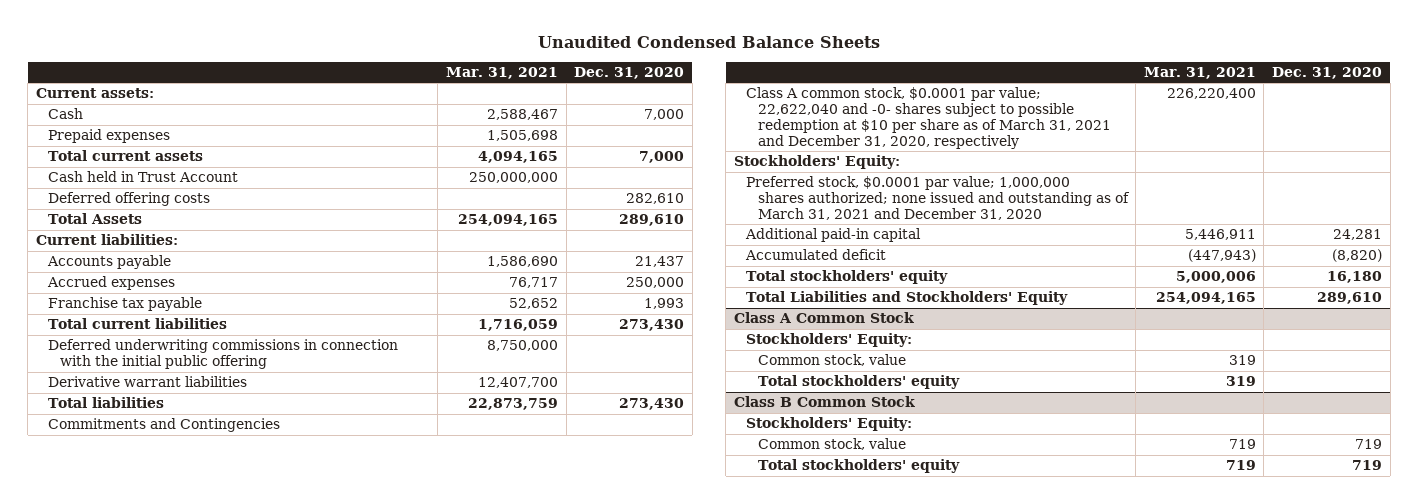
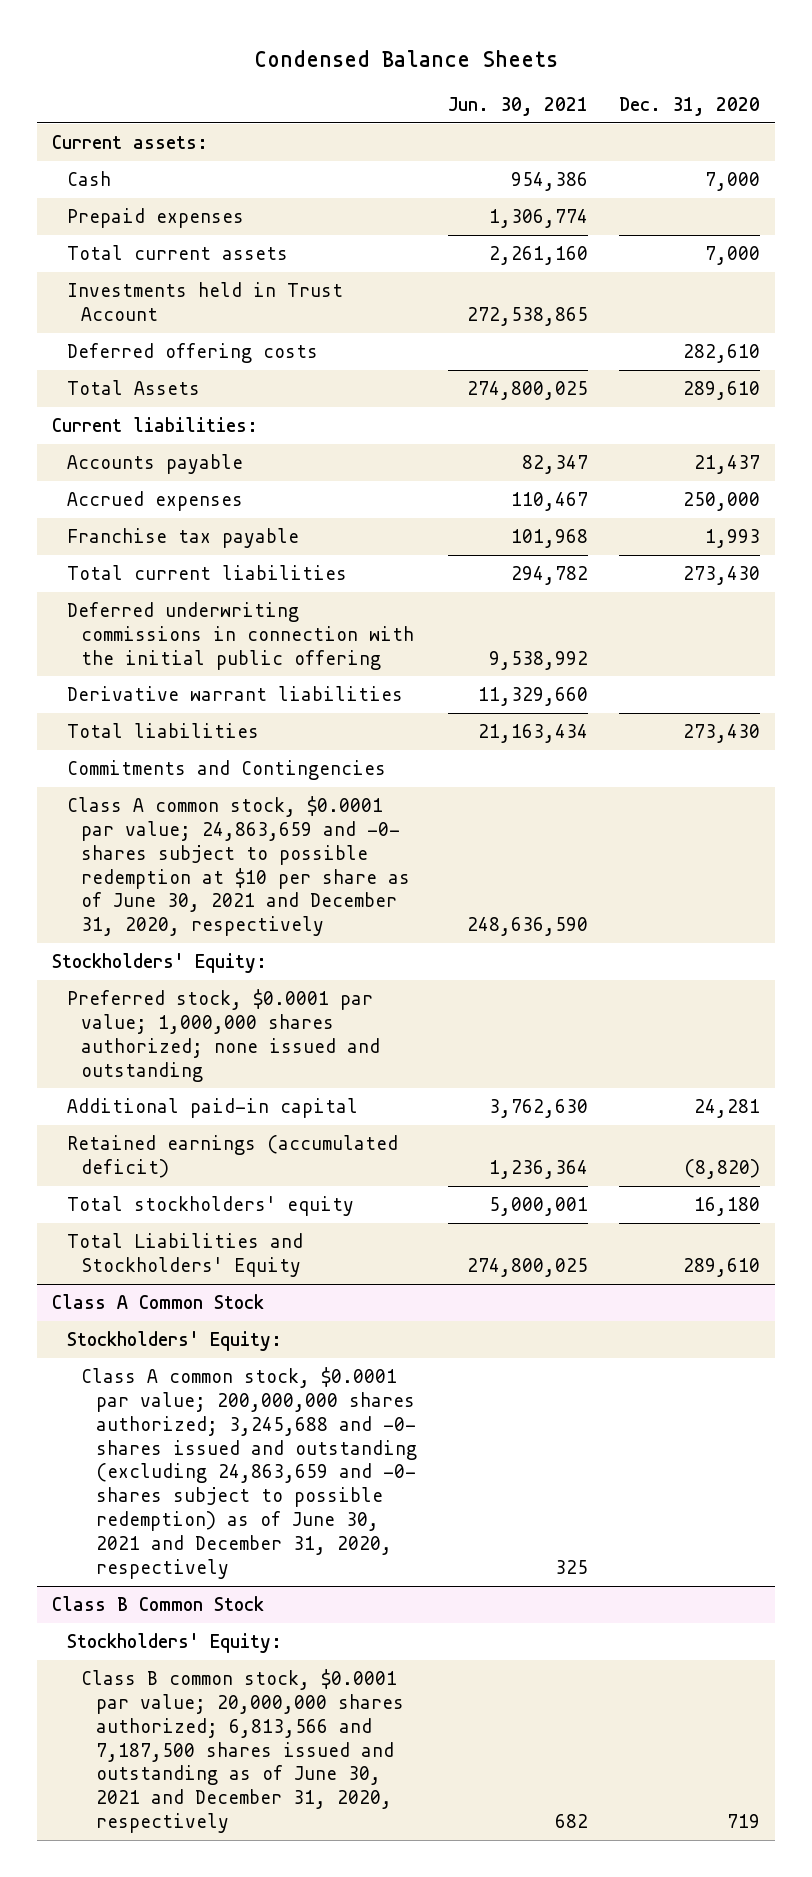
- Unaudited Condensed Balance Sheets
+ Condensed Balance Sheets
- | Mar. 31, 2021 | Dec. 31, 2020
+ | Jun. 30, 2021 | Dec. 31, 2020
- Cash held in Trust Account | 250,000,000 |
+ Investments held in Trust Account | 272,538,865 |
- Class A common stock, $0.0001 par value; 22,622,040 and -0- shares subject to possible redemption at $10 per share as of March 31, 2021 and December 31, 2020, respectively | 226,220,400 |
+ Class A common stock, $0.0001 par value; 24,863,659 and -0- shares subject to possible redemption at $10 per share as of June 30, 2021 and December 31, 2020, respectively | 248,636,590 |
- Preferred stock, $0.0001 par value; 1,000,000 shares authorized; none issued and outstanding as of March 31, 2021 and December 31, 2020
+ Preferred stock, $0.0001 par value; 1,000,000 shares authorized; none issued and outstanding
- Accumulated deficit | (447,943) | (8,820)
+ Retained earnings (accumulated deficit) | 1,236,364 | (8,820)
@ Class A Common Stock
- Common stock, value | 319 |
- Total stockholders' equity | 319 |
+ Class A common stock, $0.0001 par value; 200,000,000 shares authorized; 3,245,688 and -0- shares issued and outstanding (excluding 24,863,659 and -0- shares subject to possible redemption) as of June 30, 2021 and December 31, 2020, respectively | 325 |
@ Class B Common Stock
- Common stock, value | 719 | 719
- Total stockholders' equity | 719 | 719
+ Class B common stock, $0.0001 par value; 20,000,000 shares authorized; 6,813,566 and 7,187,500 shares issued and outstanding as of June 30, 2021 and December 31, 2020, respectively | 682 | 719

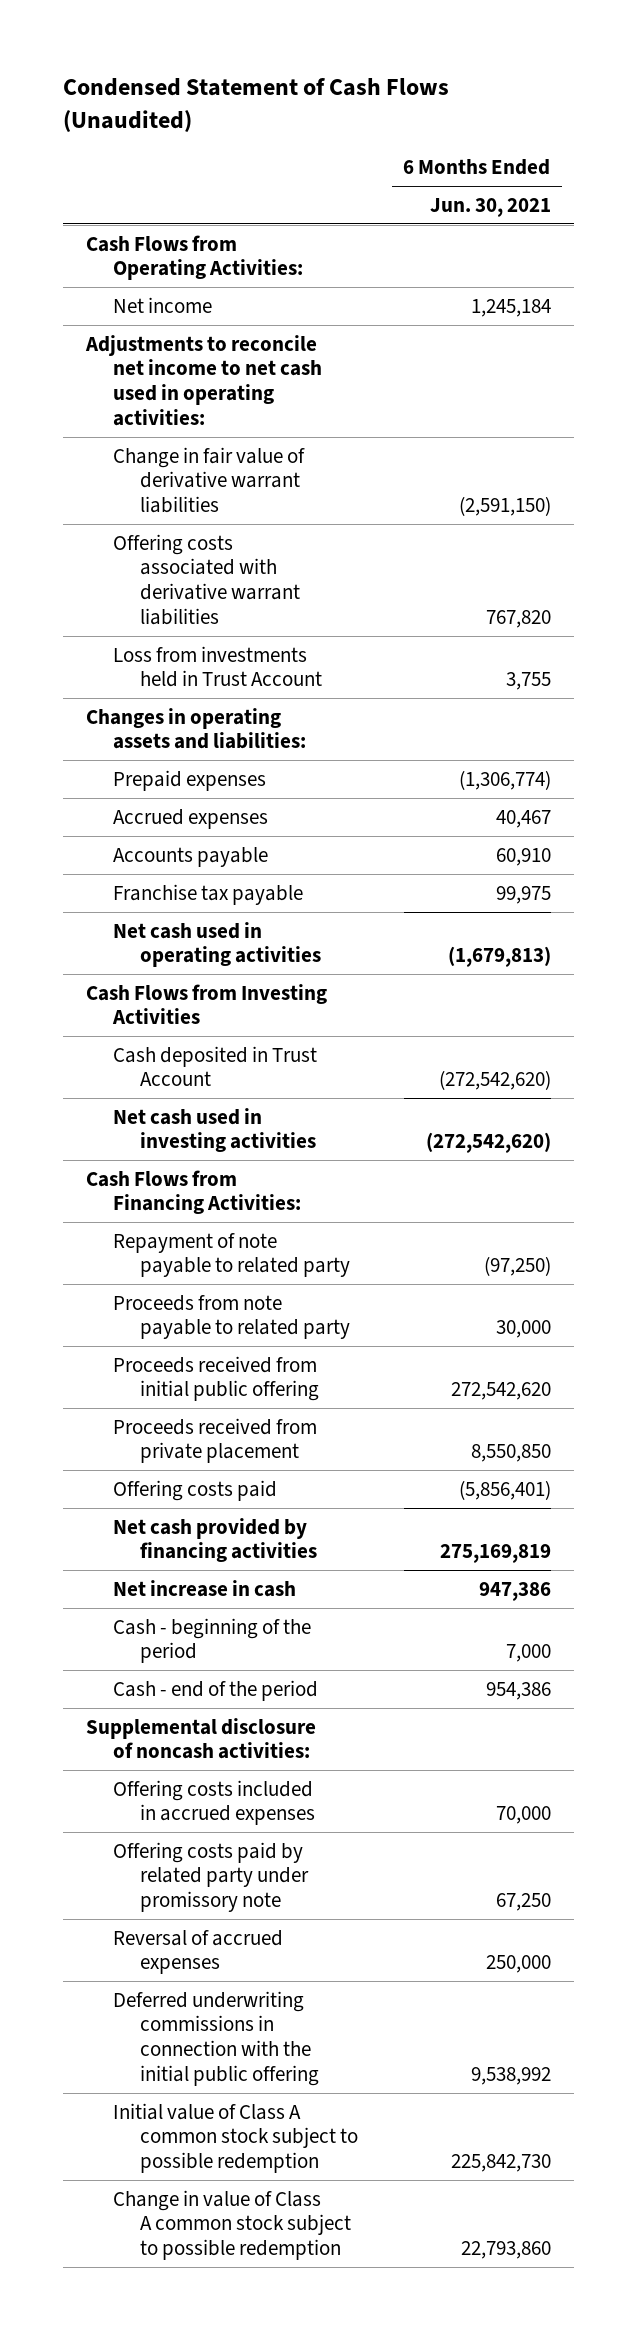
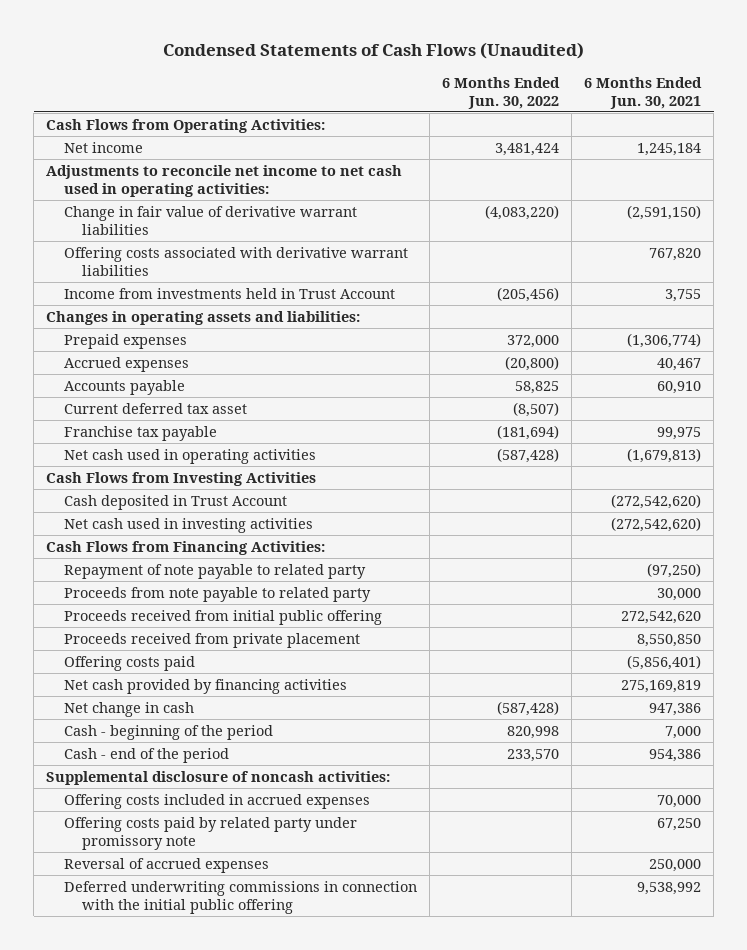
- Condensed Statement of Cash Flows (Unaudited)
+ Condensed Statements of Cash Flows (Unaudited)
- | 6 Months Ended Jun. 30, 2021
+ | 6 Months Ended Jun. 30, 2022 | 6 Months Ended Jun. 30, 2021
- Loss from investments held in Trust Account | 3,755
+ Income from investments held in Trust Account | (205,456) | 3,755
+ Current deferred tax asset | (8,507) |
- Net increase in cash | 947,386
+ Net change in cash | (587,428) | 947,386
- Initial value of Class A common stock subject to possible redemption | 225,842,730
- Change in value of Class A common stock subject to possible redemption | 22,793,860

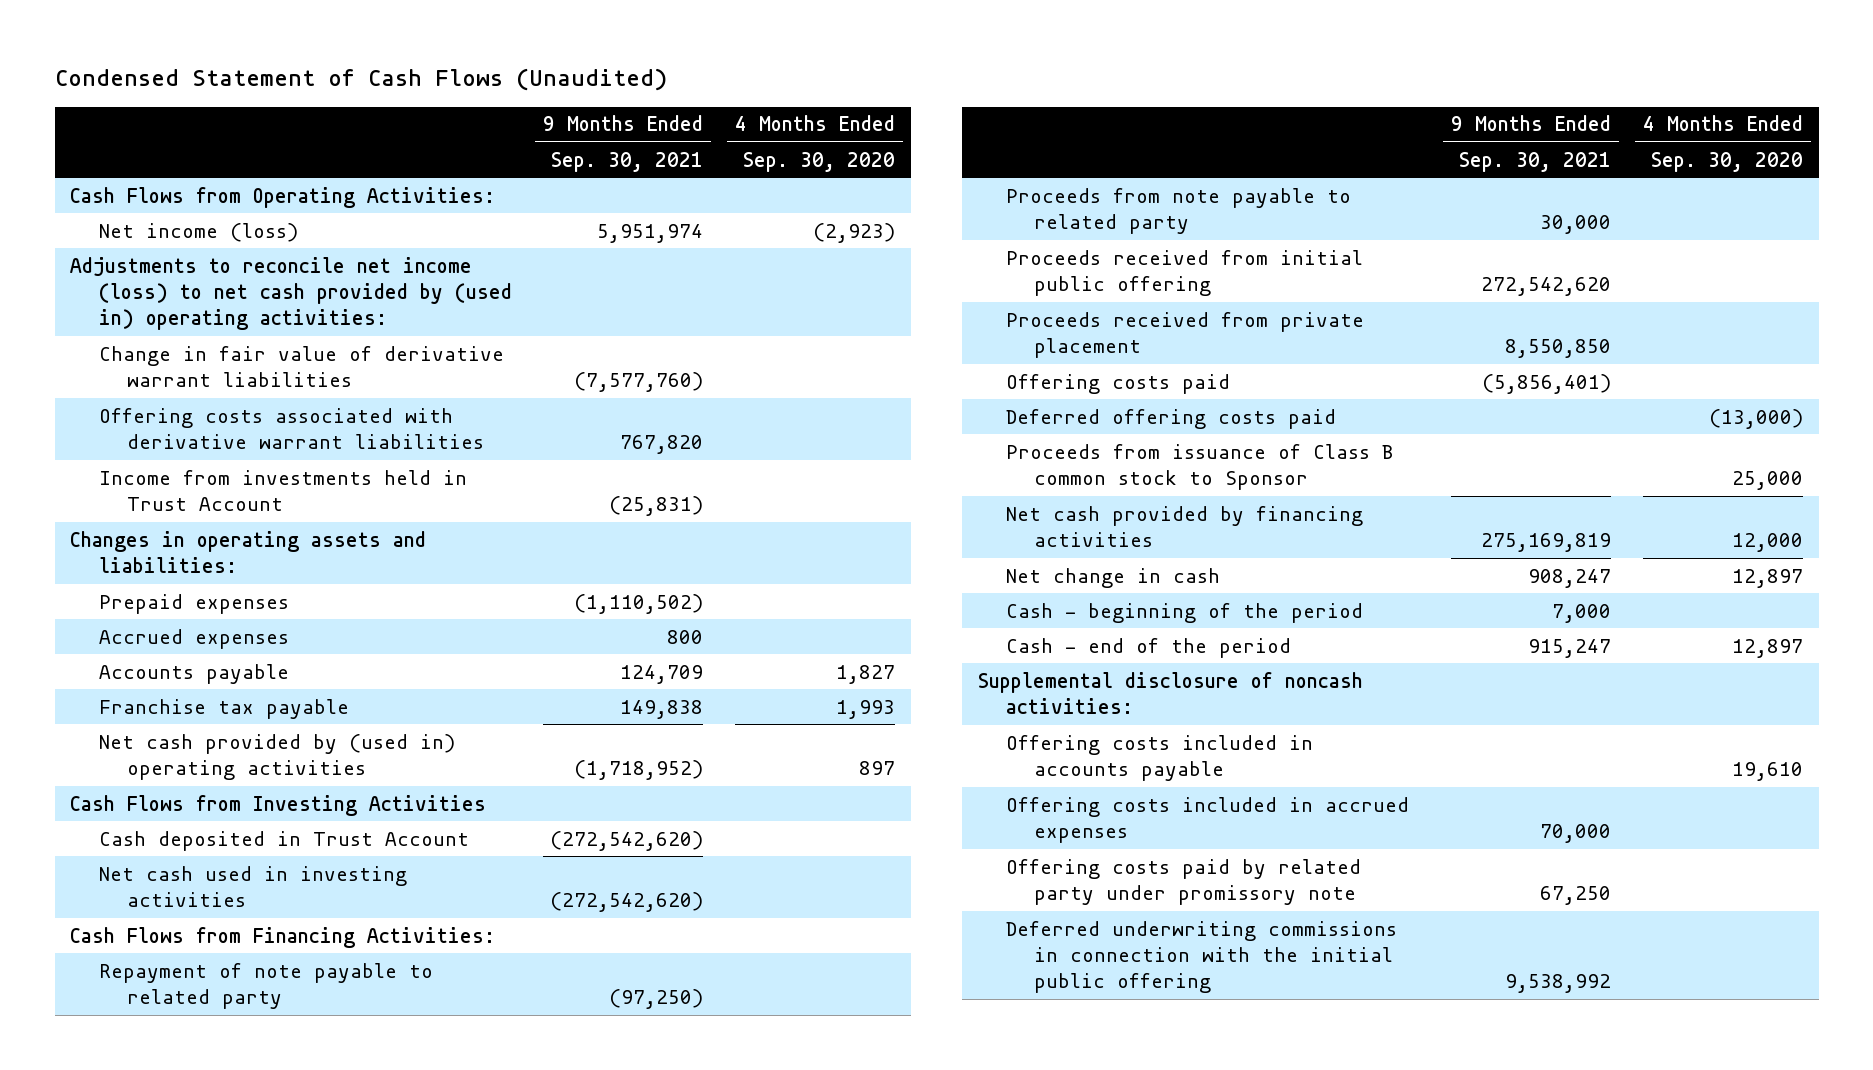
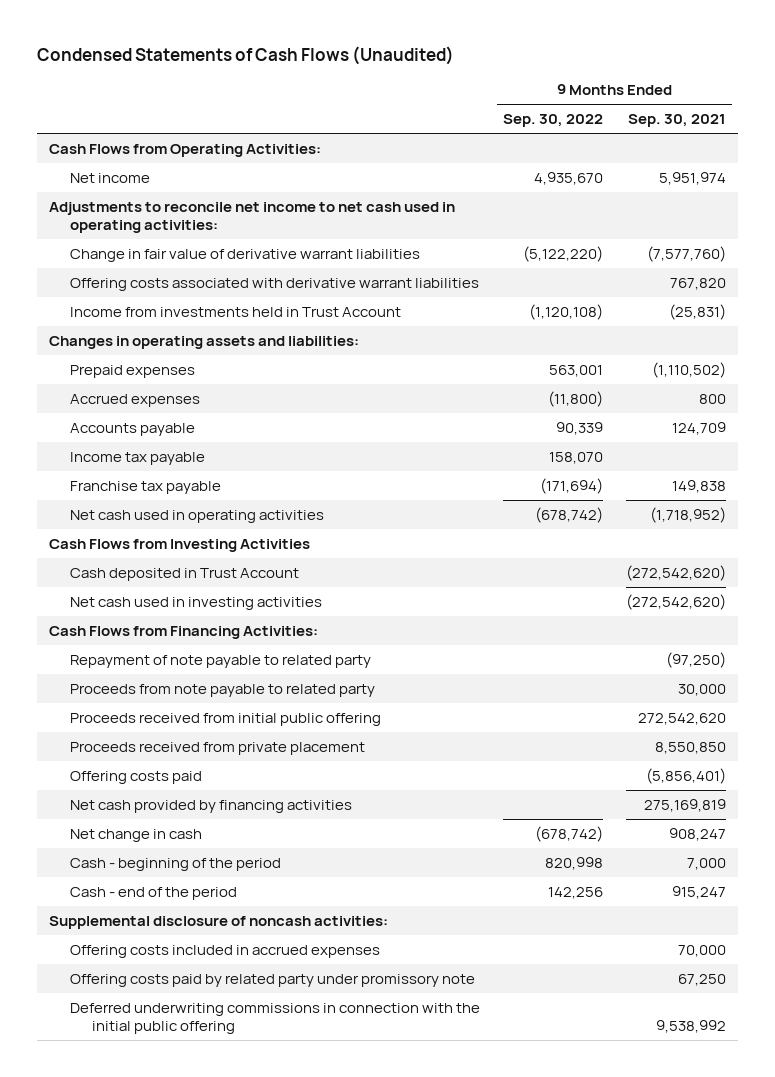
- Condensed Statement of Cash Flows (Unaudited)
+ Condensed Statements of Cash Flows (Unaudited)
- | 9 Months Ended Sep. 30, 2021 | 4 Months Ended Sep. 30, 2020
+ | 9 Months Ended Sep. 30, 2022 | 9 Months Ended Sep. 30, 2021
- Net income (loss) | 5,951,974 | (2,923)
- Adjustments to reconcile net income (loss) to net cash provided by (used in) operating activities:
+ Net income | 4,935,670 | 5,951,974
+ Adjustments to reconcile net income to net cash used in operating activities:
+ Income tax payable | 158,070 |
- Net cash provided by (used in) operating activities | (1,718,952) | 897
+ Net cash used in operating activities | (678,742) | (1,718,952)
- Deferred offering costs paid | | (13,000)
- Proceeds from issuance of Class B common stock to Sponsor | | 25,000
- Offering costs included in accounts payable | | 19,610

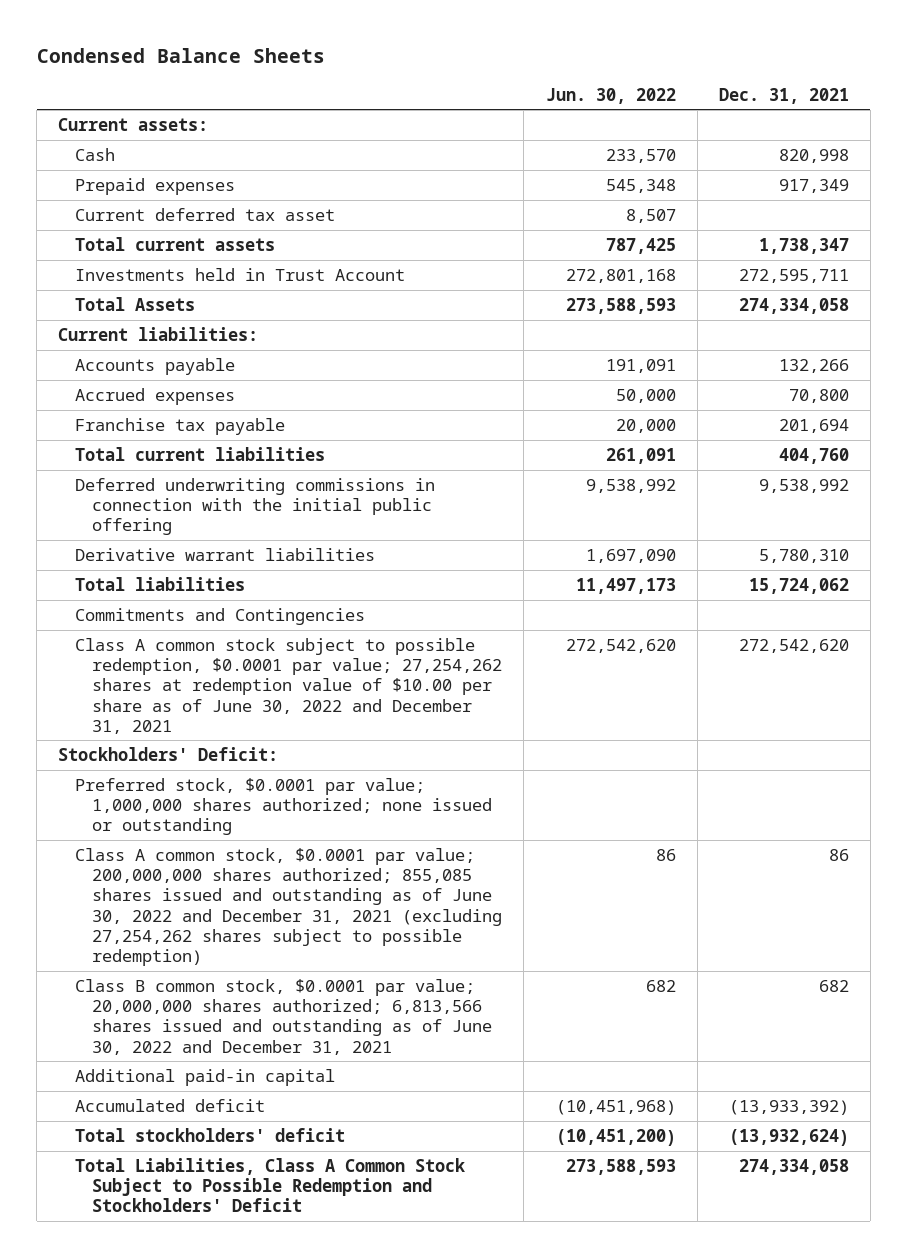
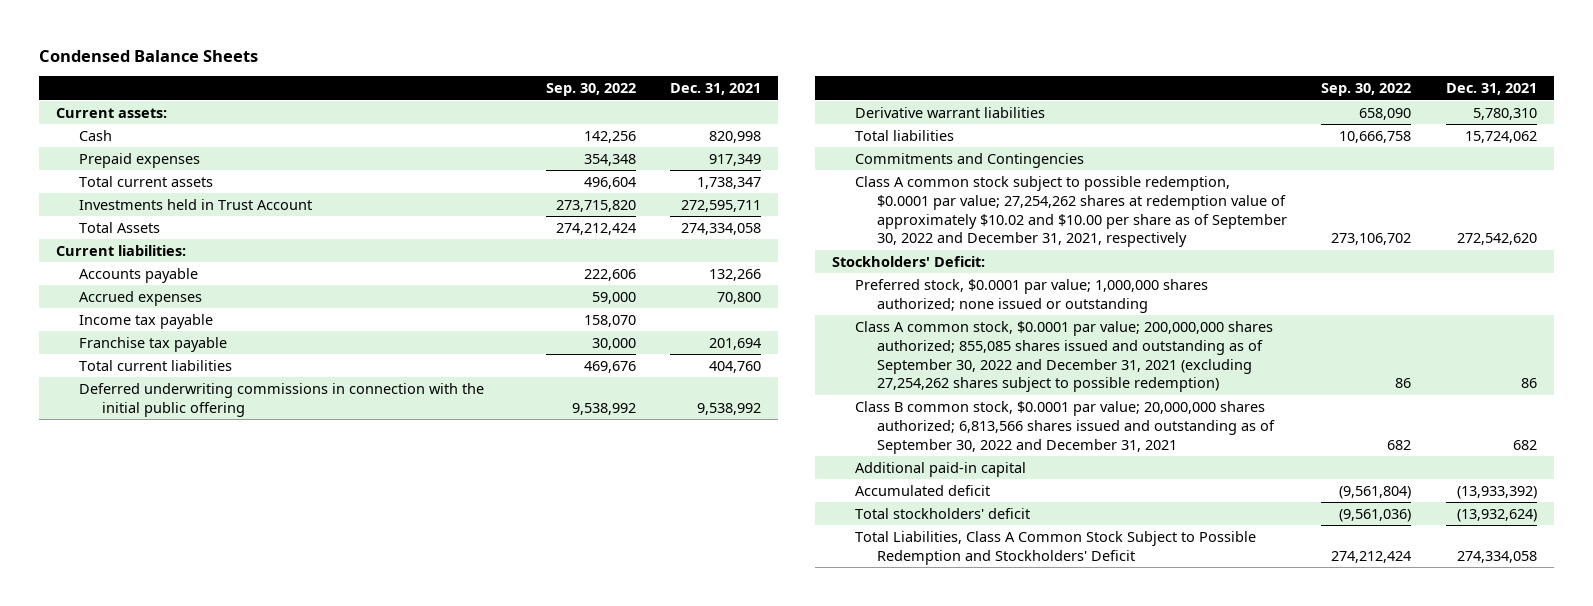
- | Jun. 30, 2022 | Dec. 31, 2021
+ | Sep. 30, 2022 | Dec. 31, 2021
- Current deferred tax asset | 8,507 |
+ Income tax payable | 158,070 |
- Class A common stock subject to possible redemption, $0.0001 par value; 27,254,262 shares at redemption value of $10.00 per share as of June 30, 2022 and December 31, 2021 | 272,542,620 | 272,542,620
+ Class A common stock subject to possible redemption, $0.0001 par value; 27,254,262 shares at redemption value of approximately $10.02 and $10.00 per share as of September 30, 2022 and December 31, 2021, respectively | 273,106,702 | 272,542,620
- Class A common stock, $0.0001 par value; 200,000,000 shares authorized; 855,085 shares issued and outstanding as of June 30, 2022 and December 31, 2021 (excluding 27,254,262 shares subject to possible redemption) | 86 | 86
- Class B common stock, $0.0001 par value; 20,000,000 shares authorized; 6,813,566 shares issued and outstanding as of June 30, 2022 and December 31, 2021 | 682 | 682
+ Class A common stock, $0.0001 par value; 200,000,000 shares authorized; 855,085 shares issued and outstanding as of September 30, 2022 and December 31, 2021 (excluding 27,254,262 shares subject to possible redemption) | 86 | 86
+ Class B common stock, $0.0001 par value; 20,000,000 shares authorized; 6,813,566 shares issued and outstanding as of September 30, 2022 and December 31, 2021 | 682 | 682

